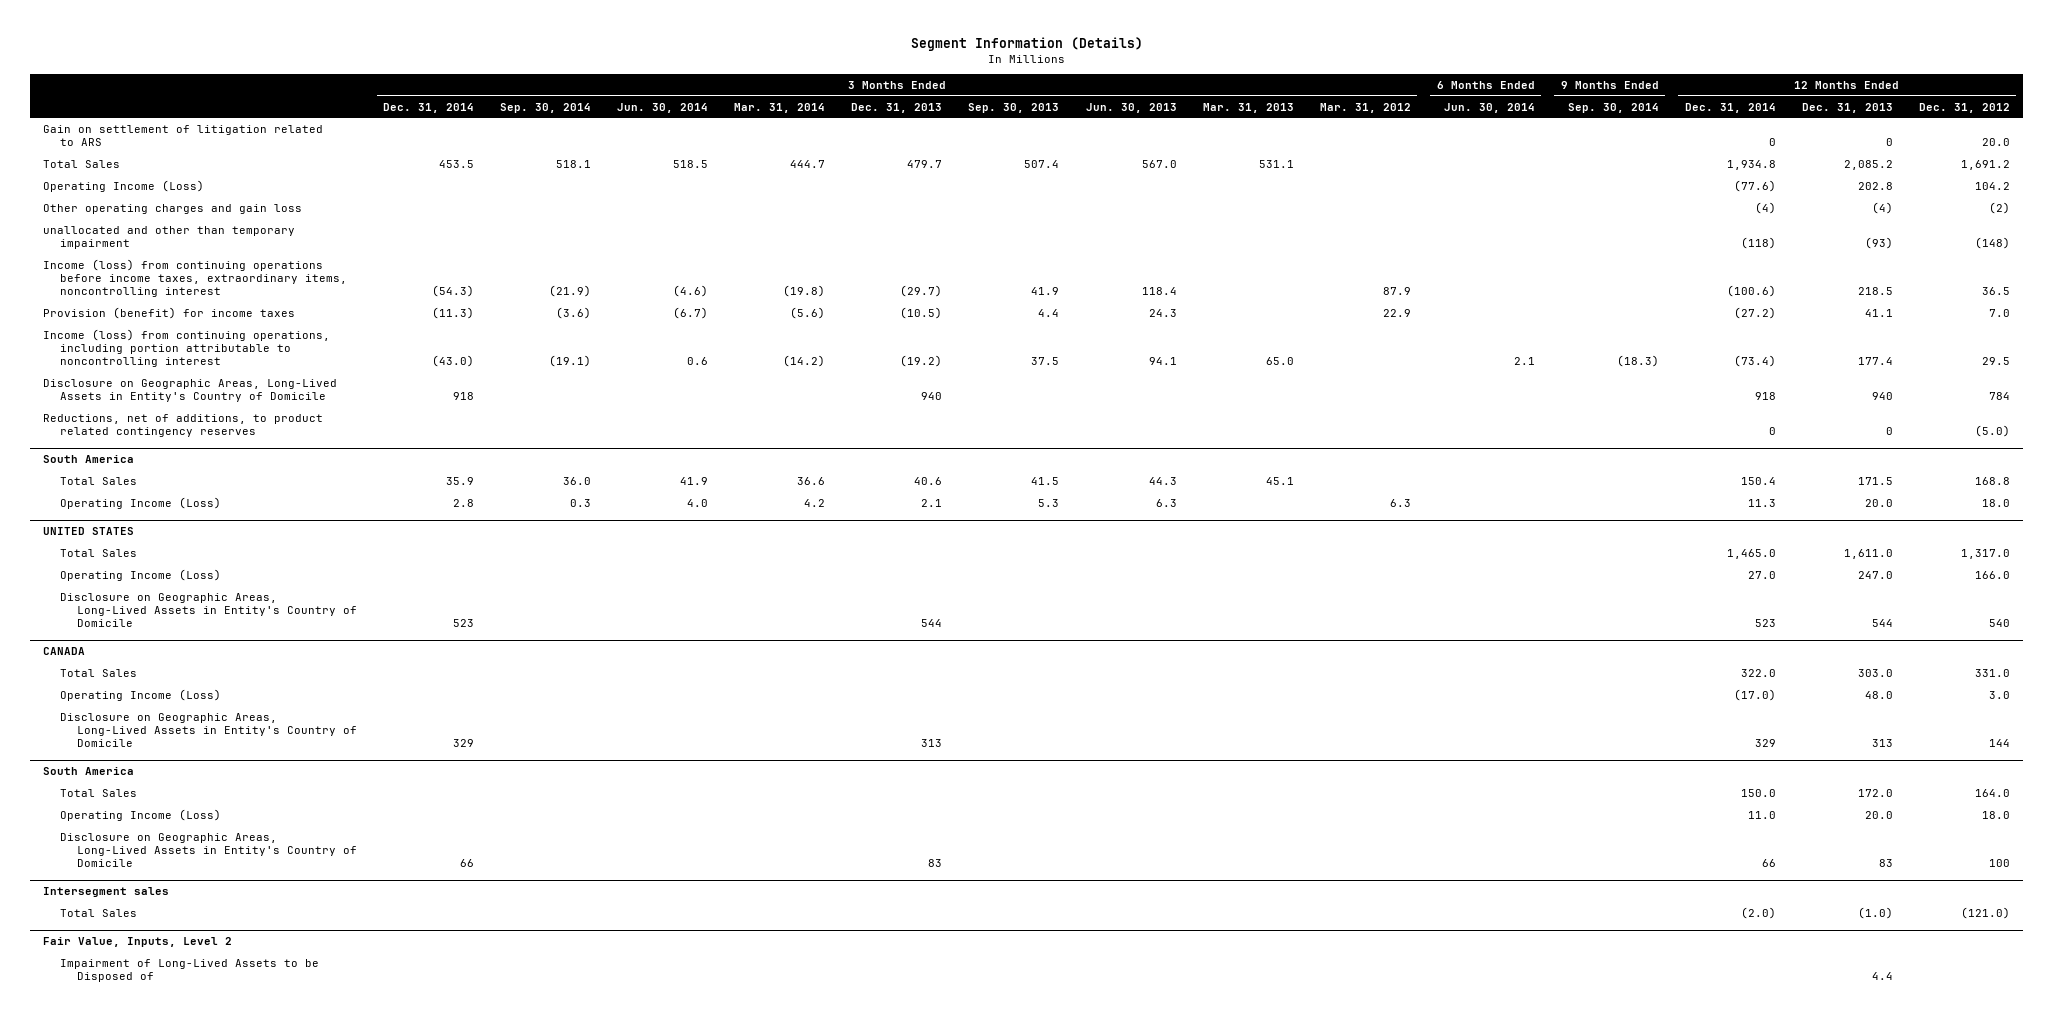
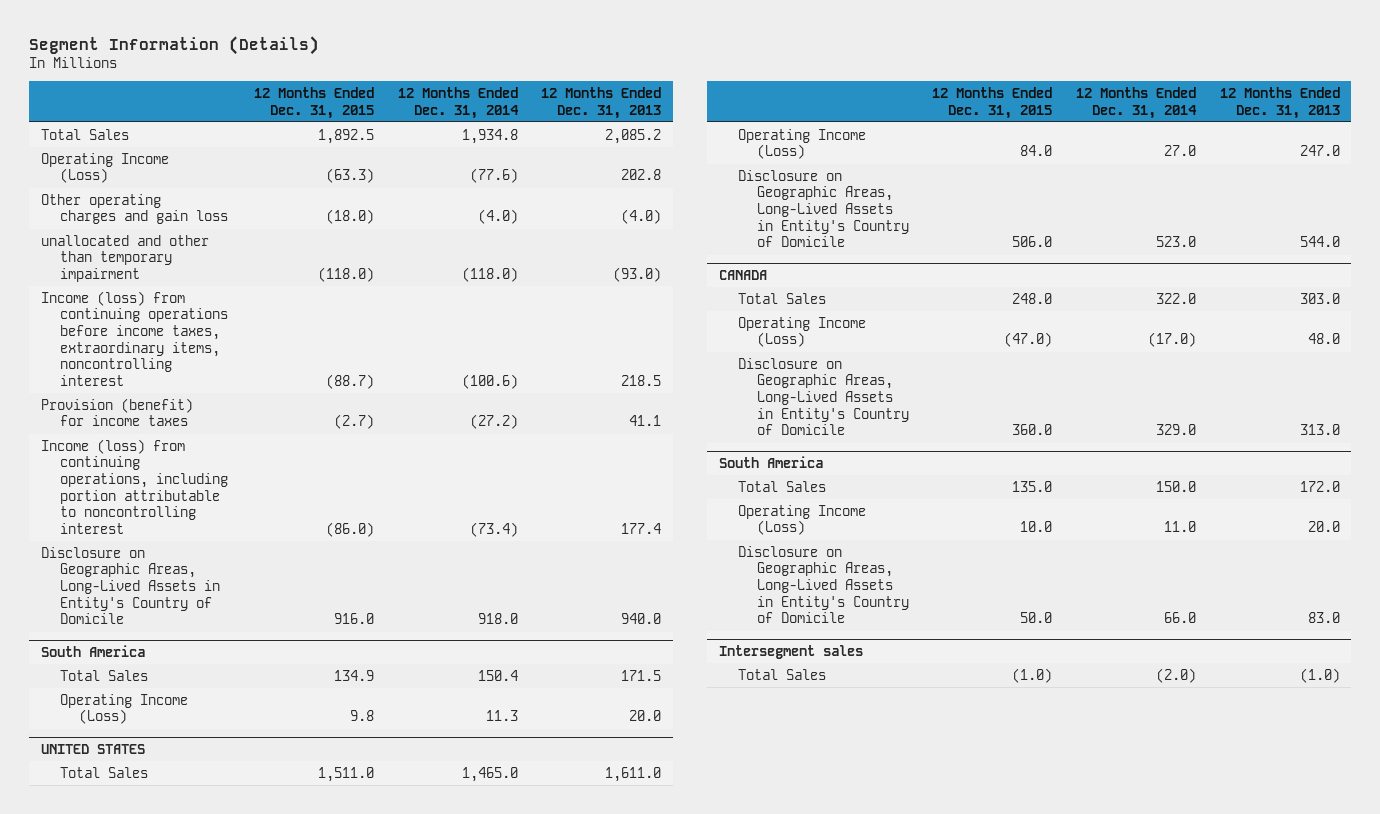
- | 3 Months Ended Dec. 31, 2014 | 3 Months Ended Sep. 30, 2014 | 3 Months Ended Jun. 30, 2014 | 3 Months Ended Mar. 31, 2014 | 3 Months Ended Dec. 31, 2013 | 3 Months Ended Sep. 30, 2013 | 3 Months Ended Jun. 30, 2013 | 3 Months Ended Mar. 31, 2013 | 3 Months Ended Mar. 31, 2012 | 6 Months Ended Jun. 30, 2014 | 9 Months Ended Sep. 30, 2014 | 12 Months Ended Dec. 31, 2014 | 12 Months Ended Dec. 31, 2013 | 12 Months Ended Dec. 31, 2012
+ | 12 Months Ended Dec. 31, 2015 | 12 Months Ended Dec. 31, 2014 | 12 Months Ended Dec. 31, 2013
- Gain on settlement of litigation related to ARS | | | | | | | | | | | | 0 | 0 | 20.0
- Other operating charges and gain loss | | | | | | | | | | | | (4) | (4) | (2)
- unallocated and other than temporary impairment | | | | | | | | | | | | (118) | (93) | (148)
+ Other operating charges and gain loss | (18.0) | (4.0) | (4.0)
+ unallocated and other than temporary impairment | (118.0) | (118.0) | (93.0)
- Disclosure on Geographic Areas, Long-Lived Assets in Entity's Country of Domicile | 918 | | | | 940 | | | | | | | 918 | 940 | 784
- Reductions, net of additions, to product related contingency reserves | | | | | | | | | | | | 0 | 0 | (5.0)
+ Disclosure on Geographic Areas, Long-Lived Assets in Entity's Country of Domicile | 916.0 | 918.0 | 940.0
@ UNITED STATES
- Disclosure on Geographic Areas, Long-Lived Assets in Entity's Country of Domicile | 523 | | | | 544 | | | | | | | 523 | 544 | 540
+ Disclosure on Geographic Areas, Long-Lived Assets in Entity's Country of Domicile | 506.0 | 523.0 | 544.0
@ CANADA
- Disclosure on Geographic Areas, Long-Lived Assets in Entity's Country of Domicile | 329 | | | | 313 | | | | | | | 329 | 313 | 144
+ Disclosure on Geographic Areas, Long-Lived Assets in Entity's Country of Domicile | 360.0 | 329.0 | 313.0
@ South America
- Disclosure on Geographic Areas, Long-Lived Assets in Entity's Country of Domicile | 66 | | | | 83 | | | | | | | 66 | 83 | 100
+ Disclosure on Geographic Areas, Long-Lived Assets in Entity's Country of Domicile | 50.0 | 66.0 | 83.0
- Fair Value, Inputs, Level 2
- Impairment of Long-Lived Assets to be Disposed of | | | | | | | | | | | | | 4.4 |

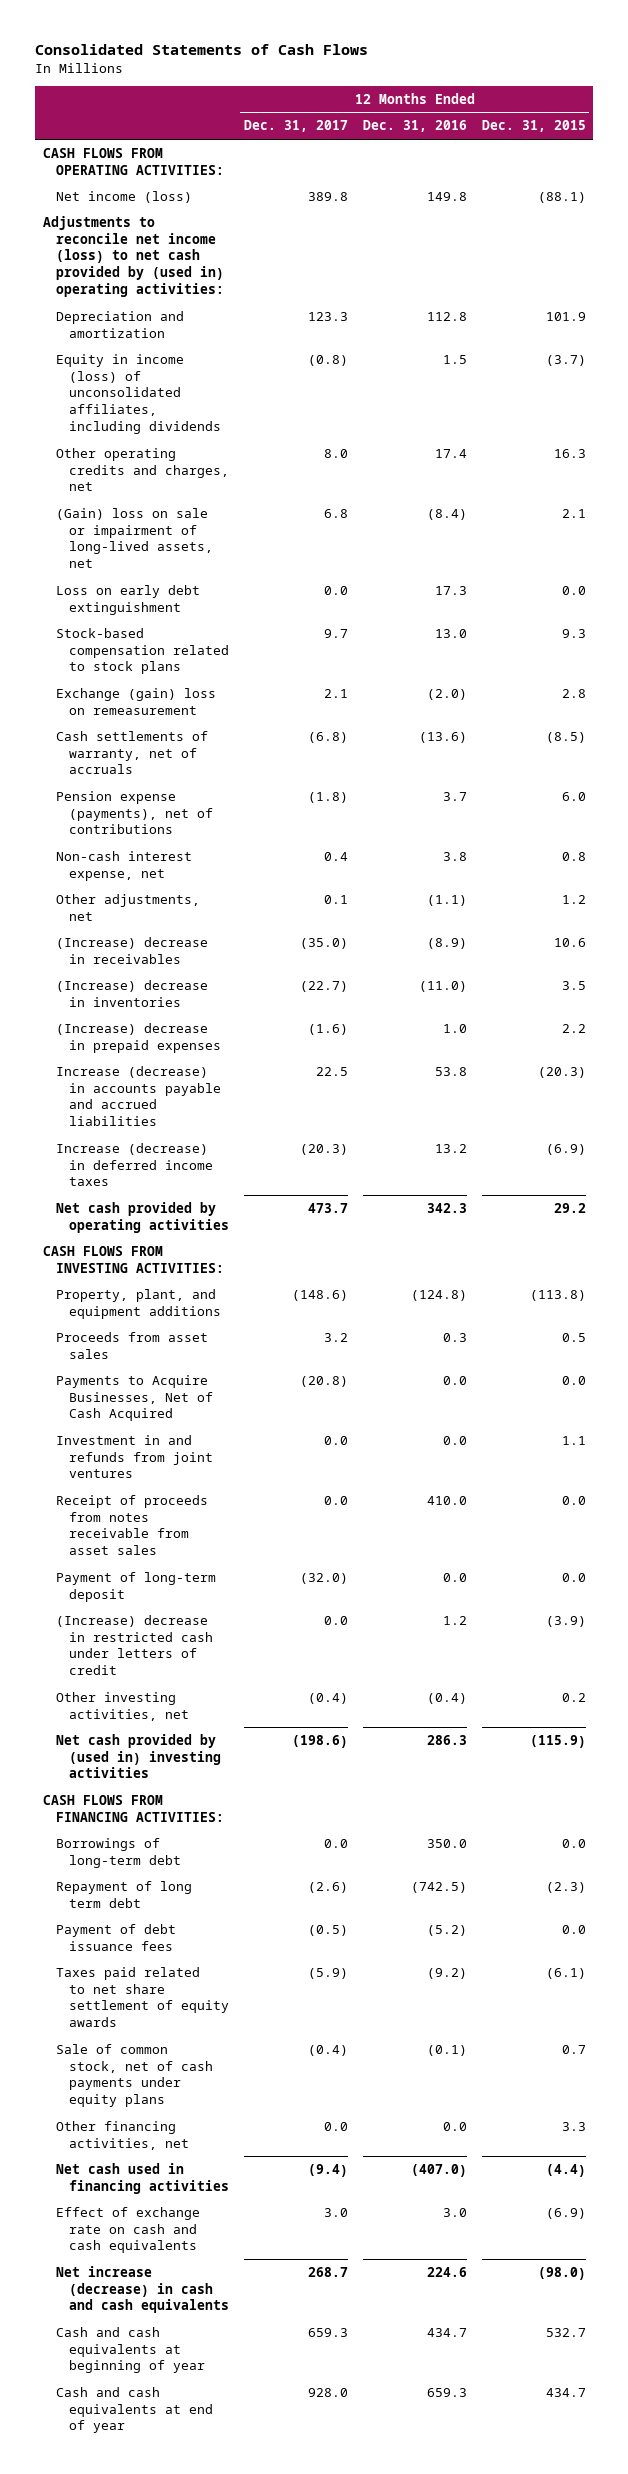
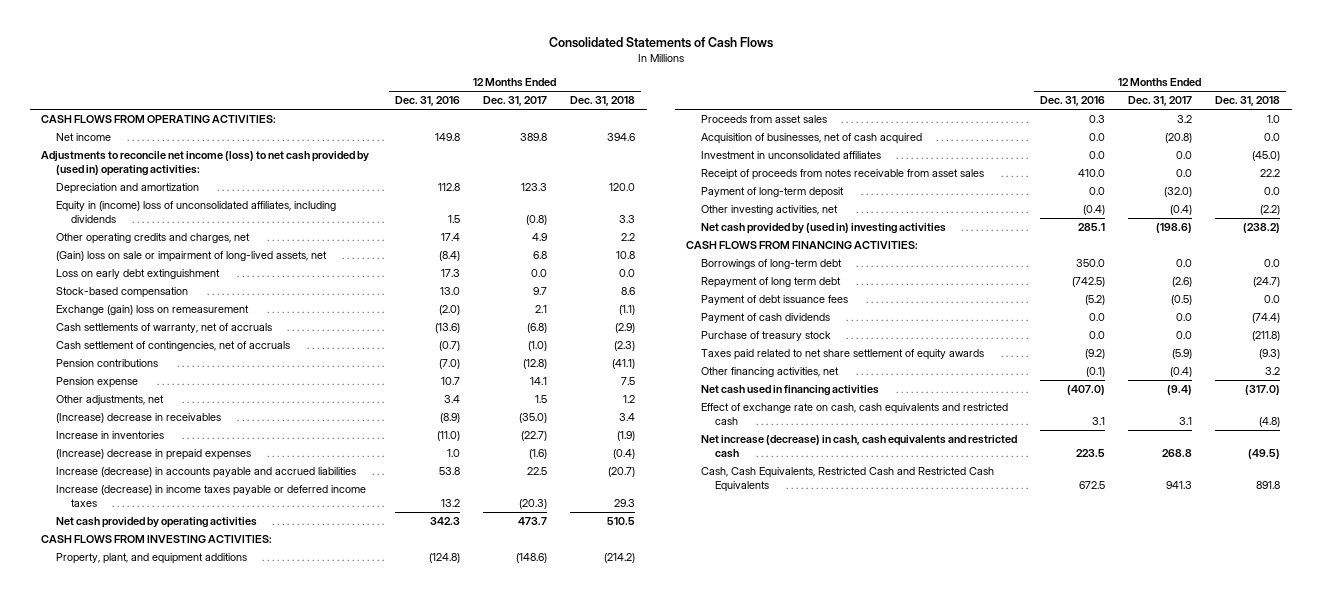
- | 12 Months Ended Dec. 31, 2017 | 12 Months Ended Dec. 31, 2016 | 12 Months Ended Dec. 31, 2015
+ | 12 Months Ended Dec. 31, 2016 | 12 Months Ended Dec. 31, 2017 | 12 Months Ended Dec. 31, 2018
- Net income (loss) | 389.8 | 149.8 | (88.1)
+ Net income | 149.8 | 389.8 | 394.6
- Equity in income (loss) of unconsolidated affiliates, including dividends | (0.8) | 1.5 | (3.7)
- Other operating credits and charges, net | 8.0 | 17.4 | 16.3
+ Equity in (income) loss of unconsolidated affiliates, including dividends | 1.5 | (0.8) | 3.3
+ Other operating credits and charges, net | 17.4 | 4.9 | 2.2
- Stock-based compensation related to stock plans | 9.7 | 13.0 | 9.3
+ Stock-based compensation | 13.0 | 9.7 | 8.6
- Pension expense (payments), net of contributions | (1.8) | 3.7 | 6.0
- Non-cash interest expense, net | 0.4 | 3.8 | 0.8
- Other adjustments, net | 0.1 | (1.1) | 1.2
+ Cash settlement of contingencies, net of accruals | (0.7) | (1.0) | (2.3)
+ Pension contributions | (7.0) | (12.8) | (41.1)
+ Pension expense | 10.7 | 14.1 | 7.5
+ Other adjustments, net | 3.4 | 1.5 | 1.2
- (Increase) decrease in inventories | (22.7) | (11.0) | 3.5
+ Increase in inventories | (11.0) | (22.7) | (1.9)
- Increase (decrease) in deferred income taxes | (20.3) | 13.2 | (6.9)
+ Increase (decrease) in income taxes payable or deferred income taxes | 13.2 | (20.3) | 29.3
- Payments to Acquire Businesses, Net of Cash Acquired | (20.8) | 0.0 | 0.0
- Investment in and refunds from joint ventures | 0.0 | 0.0 | 1.1
+ Acquisition of businesses, net of cash acquired | 0.0 | (20.8) | 0.0
+ Investment in unconsolidated affiliates | 0.0 | 0.0 | (45.0)
- (Increase) decrease in restricted cash under letters of credit | 0.0 | 1.2 | (3.9)
- Net cash provided by (used in) investing activities | (198.6) | 286.3 | (115.9)
+ Net cash provided by (used in) investing activities | 285.1 | (198.6) | (238.2)
+ Payment of cash dividends | 0.0 | 0.0 | (74.4)
+ Purchase of treasury stock | 0.0 | 0.0 | (211.8)
- Sale of common stock, net of cash payments under equity plans | (0.4) | (0.1) | 0.7
- Other financing activities, net | 0.0 | 0.0 | 3.3
+ Other financing activities, net | (0.1) | (0.4) | 3.2
- Effect of exchange rate on cash and cash equivalents | 3.0 | 3.0 | (6.9)
- Net increase (decrease) in cash and cash equivalents | 268.7 | 224.6 | (98.0)
- Cash and cash equivalents at beginning of year | 659.3 | 434.7 | 532.7
- Cash and cash equivalents at end of year | 928.0 | 659.3 | 434.7
+ Effect of exchange rate on cash, cash equivalents and restricted cash | 3.1 | 3.1 | (4.8)
+ Net increase (decrease) in cash, cash equivalents and restricted cash | 223.5 | 268.8 | (49.5)
+ Cash, Cash Equivalents, Restricted Cash and Restricted Cash Equivalents | 672.5 | 941.3 | 891.8

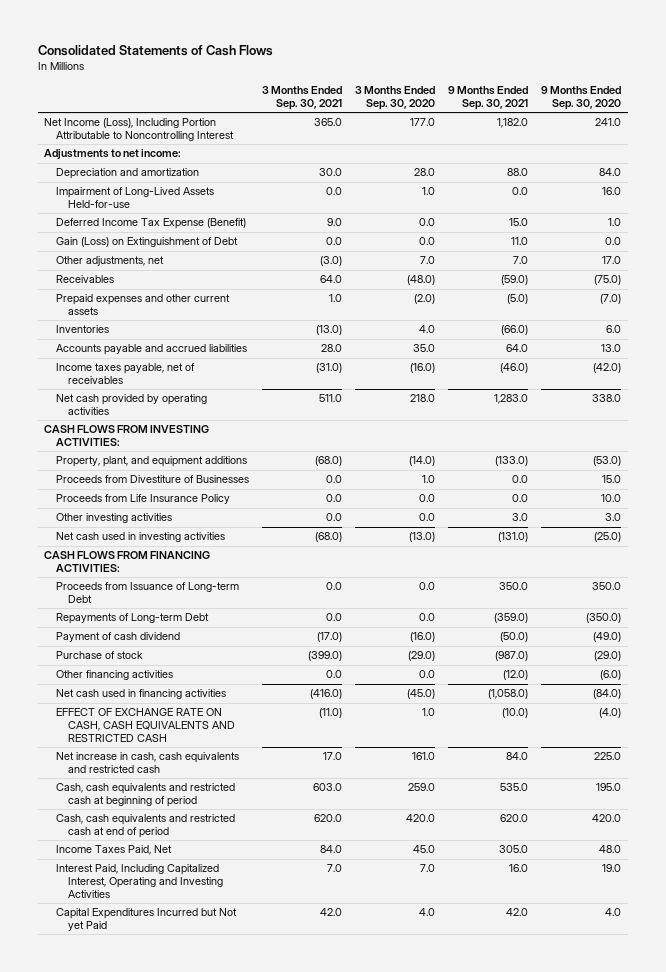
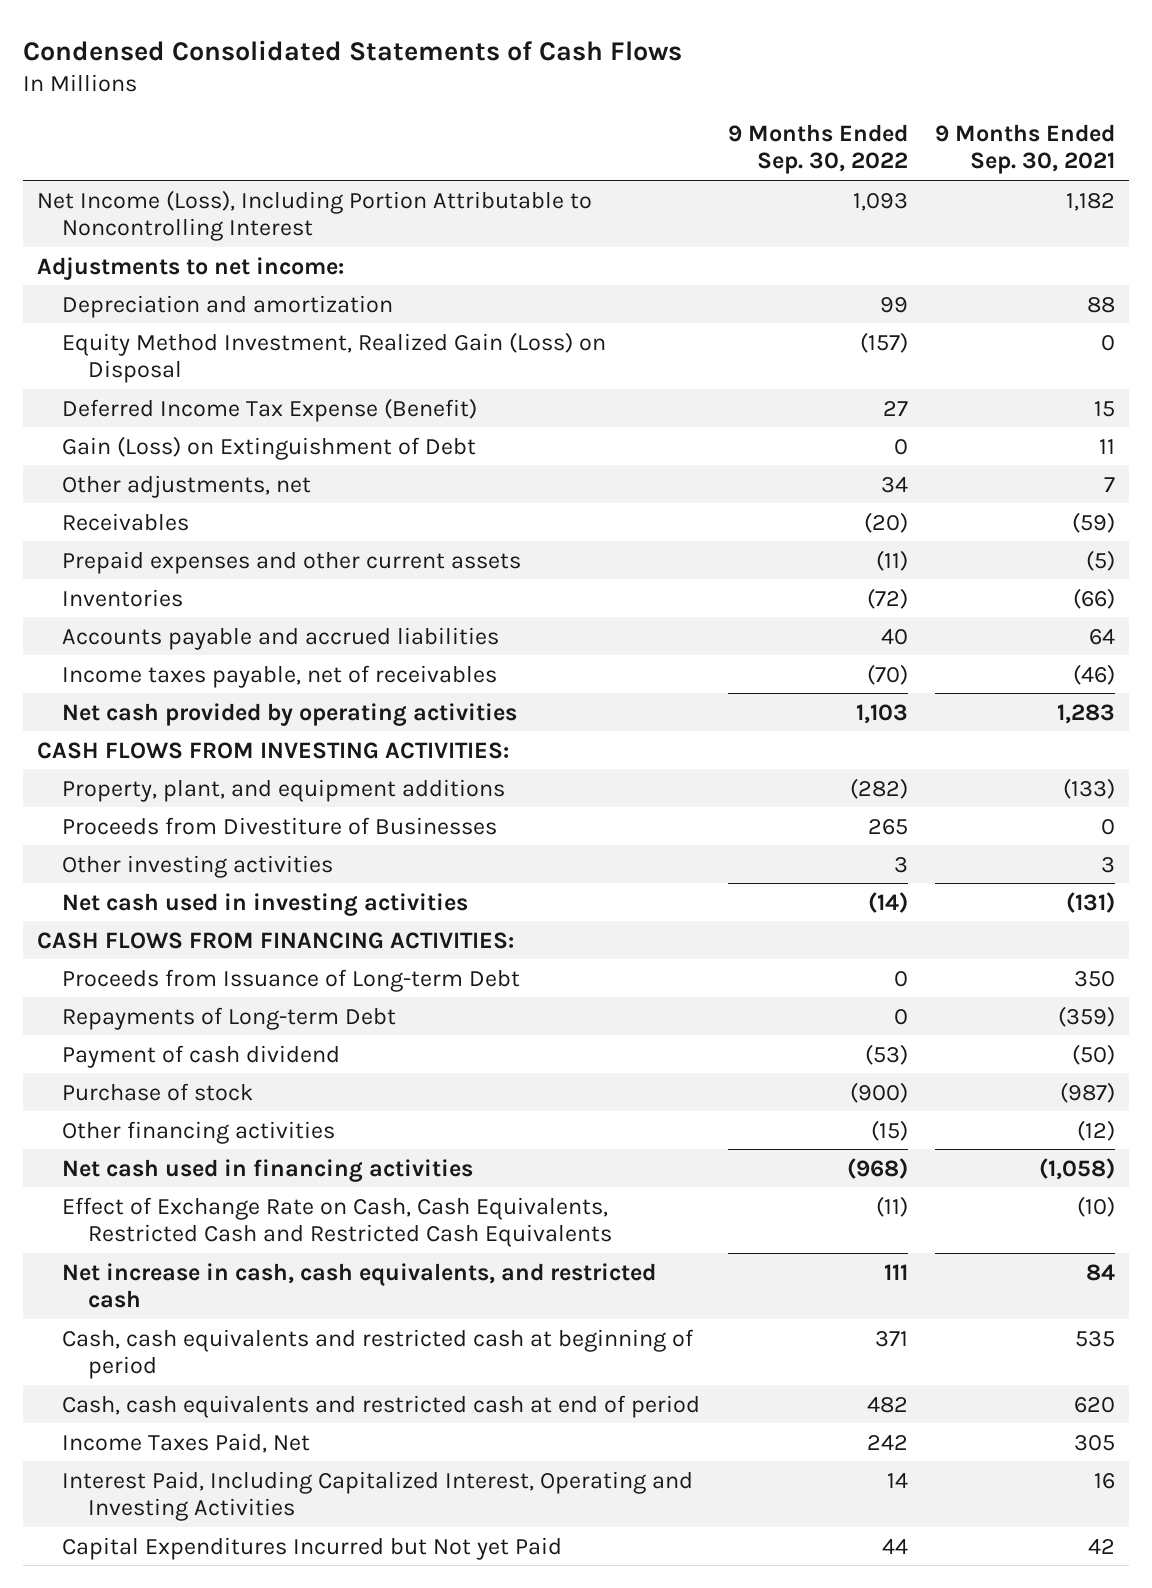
- Consolidated Statements of Cash Flows
+ Condensed Consolidated Statements of Cash Flows
- | 3 Months Ended Sep. 30, 2021 | 3 Months Ended Sep. 30, 2020 | 9 Months Ended Sep. 30, 2021 | 9 Months Ended Sep. 30, 2020
+ | 9 Months Ended Sep. 30, 2022 | 9 Months Ended Sep. 30, 2021
- Net Income (Loss), Including Portion Attributable to Noncontrolling Interest | 365.0 | 177.0 | 1,182.0 | 241.0
+ Net Income (Loss), Including Portion Attributable to Noncontrolling Interest | 1,093 | 1,182
- Depreciation and amortization | 30.0 | 28.0 | 88.0 | 84.0
- Impairment of Long-Lived Assets Held-for-use | 0.0 | 1.0 | 0.0 | 16.0
- Deferred Income Tax Expense (Benefit) | 9.0 | 0.0 | 15.0 | 1.0
- Gain (Loss) on Extinguishment of Debt | 0.0 | 0.0 | 11.0 | 0.0
- Other adjustments, net | (3.0) | 7.0 | 7.0 | 17.0
- Receivables | 64.0 | (48.0) | (59.0) | (75.0)
- Prepaid expenses and other current assets | 1.0 | (2.0) | (5.0) | (7.0)
- Inventories | (13.0) | 4.0 | (66.0) | 6.0
- Accounts payable and accrued liabilities | 28.0 | 35.0 | 64.0 | 13.0
- Income taxes payable, net of receivables | (31.0) | (16.0) | (46.0) | (42.0)
- Net cash provided by operating activities | 511.0 | 218.0 | 1,283.0 | 338.0
+ Depreciation and amortization | 99 | 88
+ Equity Method Investment, Realized Gain (Loss) on Disposal | (157) | 0
+ Deferred Income Tax Expense (Benefit) | 27 | 15
+ Gain (Loss) on Extinguishment of Debt | 0 | 11
+ Other adjustments, net | 34 | 7
+ Receivables | (20) | (59)
+ Prepaid expenses and other current assets | (11) | (5)
+ Inventories | (72) | (66)
+ Accounts payable and accrued liabilities | 40 | 64
+ Income taxes payable, net of receivables | (70) | (46)
+ Net cash provided by operating activities | 1,103 | 1,283
- Property, plant, and equipment additions | (68.0) | (14.0) | (133.0) | (53.0)
- Proceeds from Divestiture of Businesses | 0.0 | 1.0 | 0.0 | 15.0
- Proceeds from Life Insurance Policy | 0.0 | 0.0 | 0.0 | 10.0
- Other investing activities | 0.0 | 0.0 | 3.0 | 3.0
- Net cash used in investing activities | (68.0) | (13.0) | (131.0) | (25.0)
+ Property, plant, and equipment additions | (282) | (133)
+ Proceeds from Divestiture of Businesses | 265 | 0
+ Other investing activities | 3 | 3
+ Net cash used in investing activities | (14) | (131)
- Proceeds from Issuance of Long-term Debt | 0.0 | 0.0 | 350.0 | 350.0
- Repayments of Long-term Debt | 0.0 | 0.0 | (359.0) | (350.0)
- Payment of cash dividend | (17.0) | (16.0) | (50.0) | (49.0)
- Purchase of stock | (399.0) | (29.0) | (987.0) | (29.0)
- Other financing activities | 0.0 | 0.0 | (12.0) | (6.0)
- Net cash used in financing activities | (416.0) | (45.0) | (1,058.0) | (84.0)
- EFFECT OF EXCHANGE RATE ON CASH, CASH EQUIVALENTS AND RESTRICTED CASH | (11.0) | 1.0 | (10.0) | (4.0)
- Net increase in cash, cash equivalents and restricted cash | 17.0 | 161.0 | 84.0 | 225.0
- Cash, cash equivalents and restricted cash at beginning of period | 603.0 | 259.0 | 535.0 | 195.0
- Cash, cash equivalents and restricted cash at end of period | 620.0 | 420.0 | 620.0 | 420.0
- Income Taxes Paid, Net | 84.0 | 45.0 | 305.0 | 48.0
- Interest Paid, Including Capitalized Interest, Operating and Investing Activities | 7.0 | 7.0 | 16.0 | 19.0
- Capital Expenditures Incurred but Not yet Paid | 42.0 | 4.0 | 42.0 | 4.0
+ Proceeds from Issuance of Long-term Debt | 0 | 350
+ Repayments of Long-term Debt | 0 | (359)
+ Payment of cash dividend | (53) | (50)
+ Purchase of stock | (900) | (987)
+ Other financing activities | (15) | (12)
+ Net cash used in financing activities | (968) | (1,058)
+ Effect of Exchange Rate on Cash, Cash Equivalents, Restricted Cash and Restricted Cash Equivalents | (11) | (10)
+ Net increase in cash, cash equivalents, and restricted cash | 111 | 84
+ Cash, cash equivalents and restricted cash at beginning of period | 371 | 535
+ Cash, cash equivalents and restricted cash at end of period | 482 | 620
+ Income Taxes Paid, Net | 242 | 305
+ Interest Paid, Including Capitalized Interest, Operating and Investing Activities | 14 | 16
+ Capital Expenditures Incurred but Not yet Paid | 44 | 42

